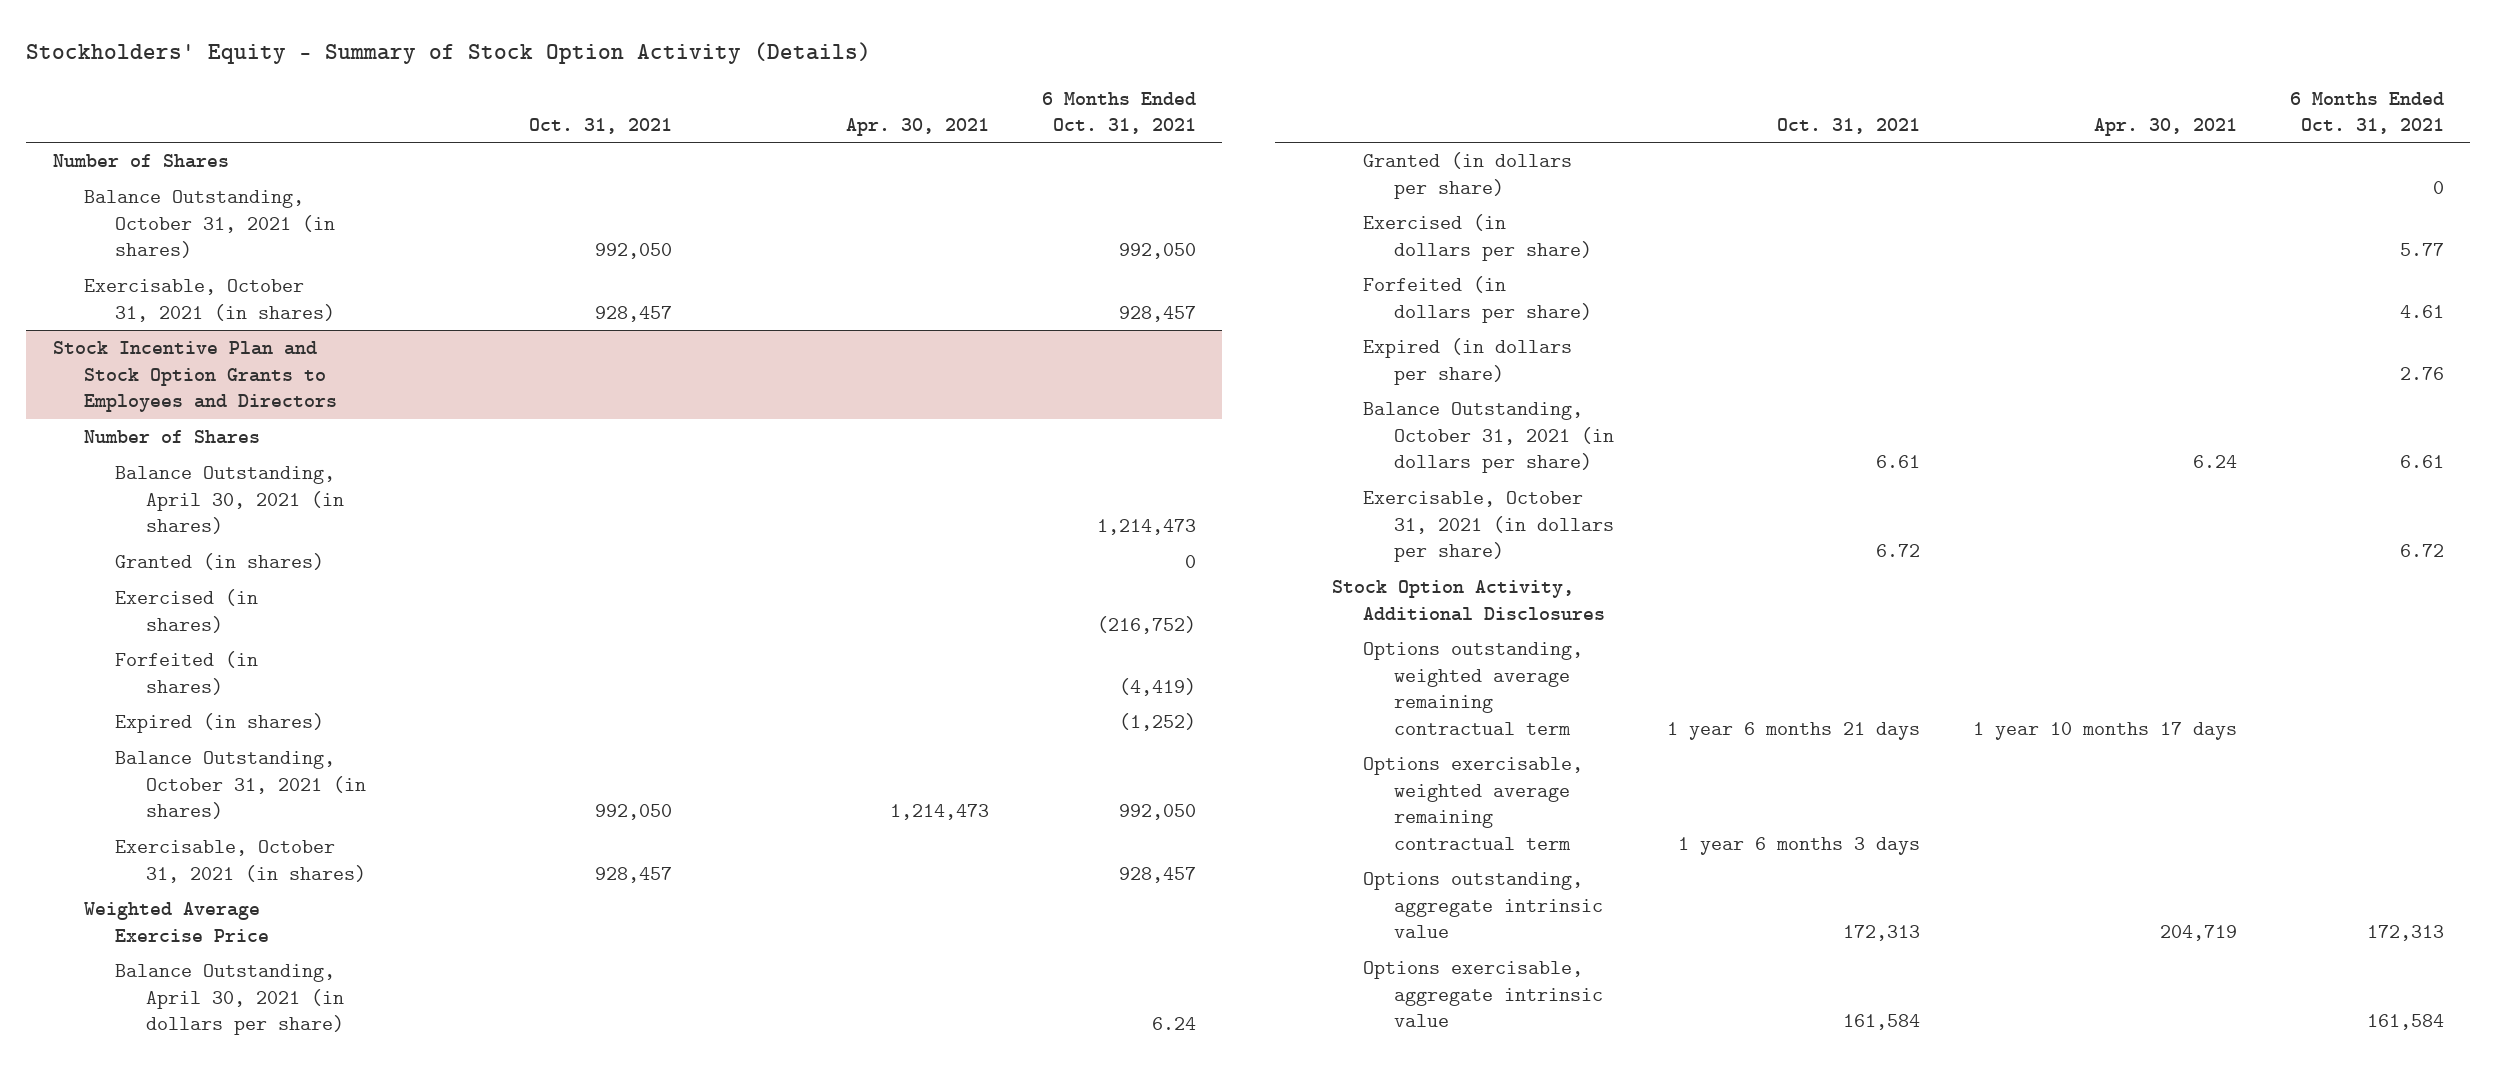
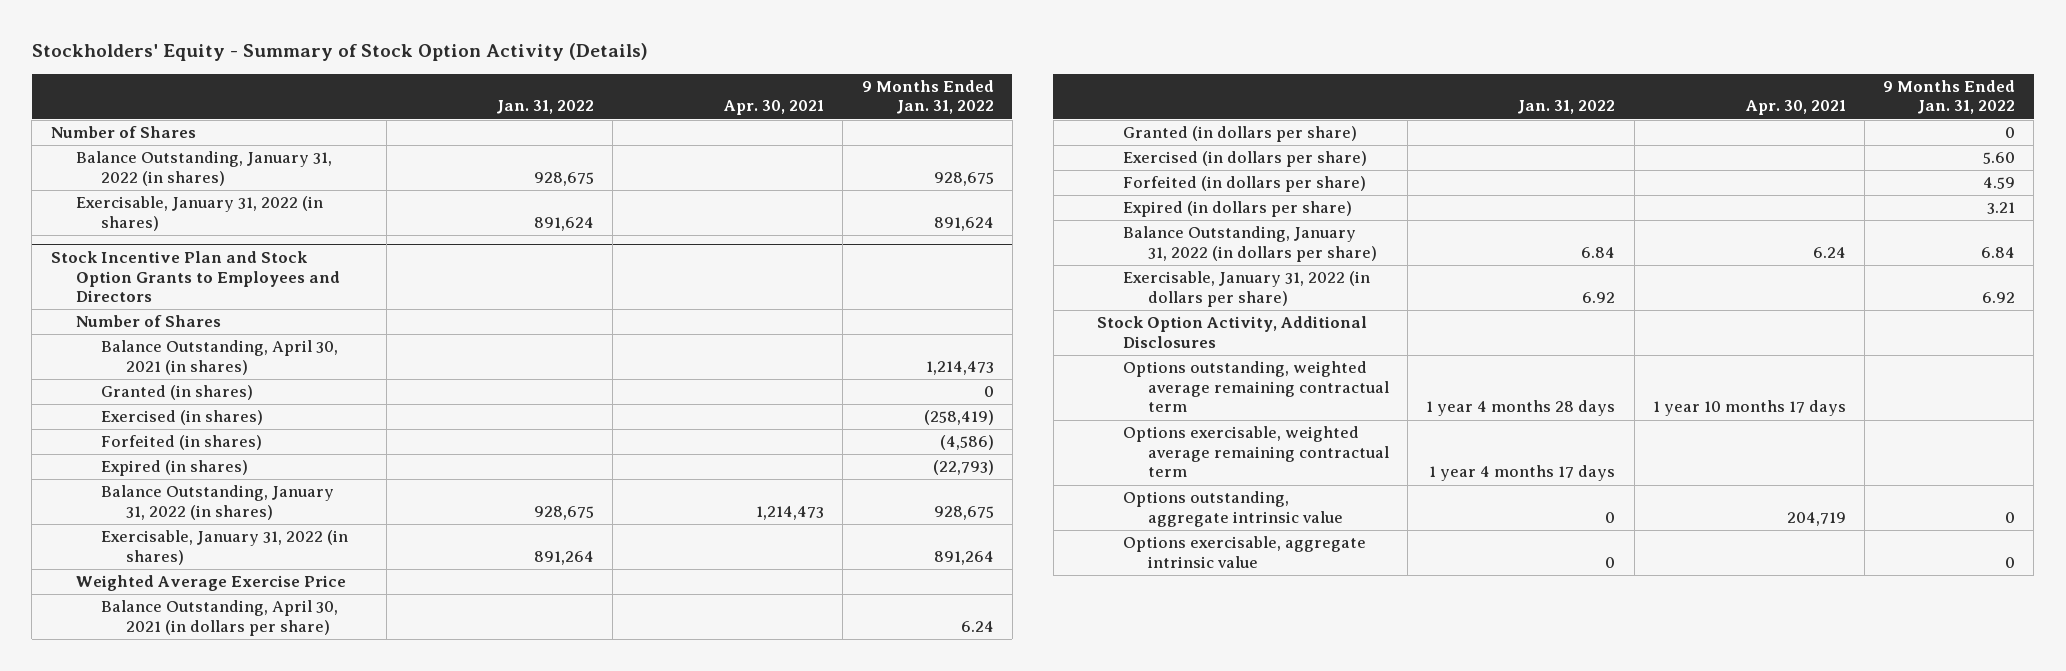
- | Oct. 31, 2021 | Apr. 30, 2021 | 6 Months Ended Oct. 31, 2021
+ | Jan. 31, 2022 | Apr. 30, 2021 | 9 Months Ended Jan. 31, 2022
- Balance Outstanding, October 31, 2021 (in shares) | 992,050 | | 992,050
- Exercisable, October 31, 2021 (in shares) | 928,457 | | 928,457
+ Balance Outstanding, January 31, 2022 (in shares) | 928,675 | | 928,675
+ Exercisable, January 31, 2022 (in shares) | 891,624 | | 891,624
@ Stock Incentive Plan and Stock Option Grants to Employees and Directors
- Balance Outstanding, October 31, 2021 (in shares) | 992,050 | 1,214,473 | 992,050
- Exercisable, October 31, 2021 (in shares) | 928,457 | | 928,457
+ Balance Outstanding, January 31, 2022 (in shares) | 928,675 | 1,214,473 | 928,675
+ Exercisable, January 31, 2022 (in shares) | 891,264 | | 891,264
- Balance Outstanding, October 31, 2021 (in dollars per share) | 6.61 | 6.24 | 6.61
- Exercisable, October 31, 2021 (in dollars per share) | 6.72 | | 6.72
+ Balance Outstanding, January 31, 2022 (in dollars per share) | 6.84 | 6.24 | 6.84
+ Exercisable, January 31, 2022 (in dollars per share) | 6.92 | | 6.92

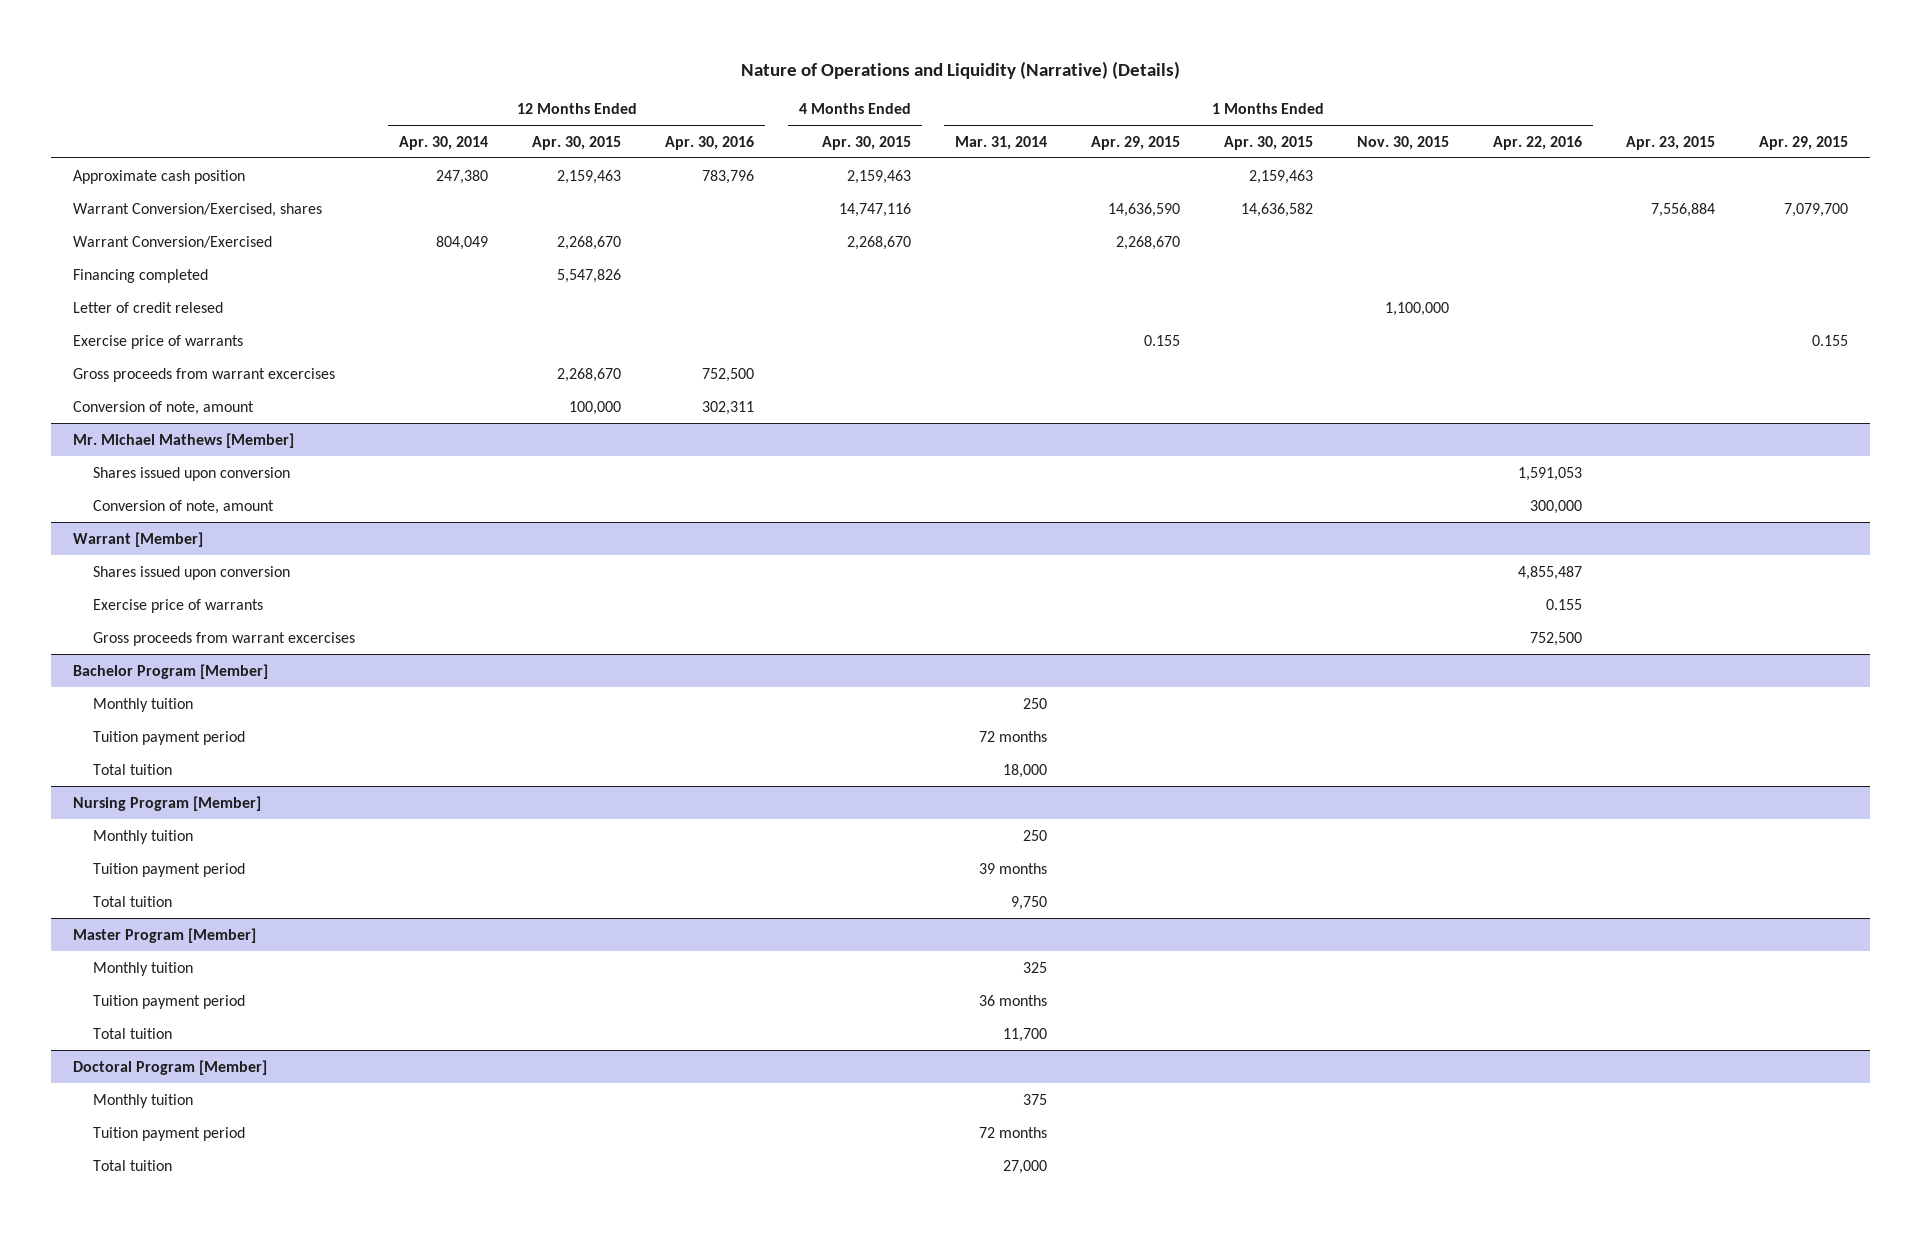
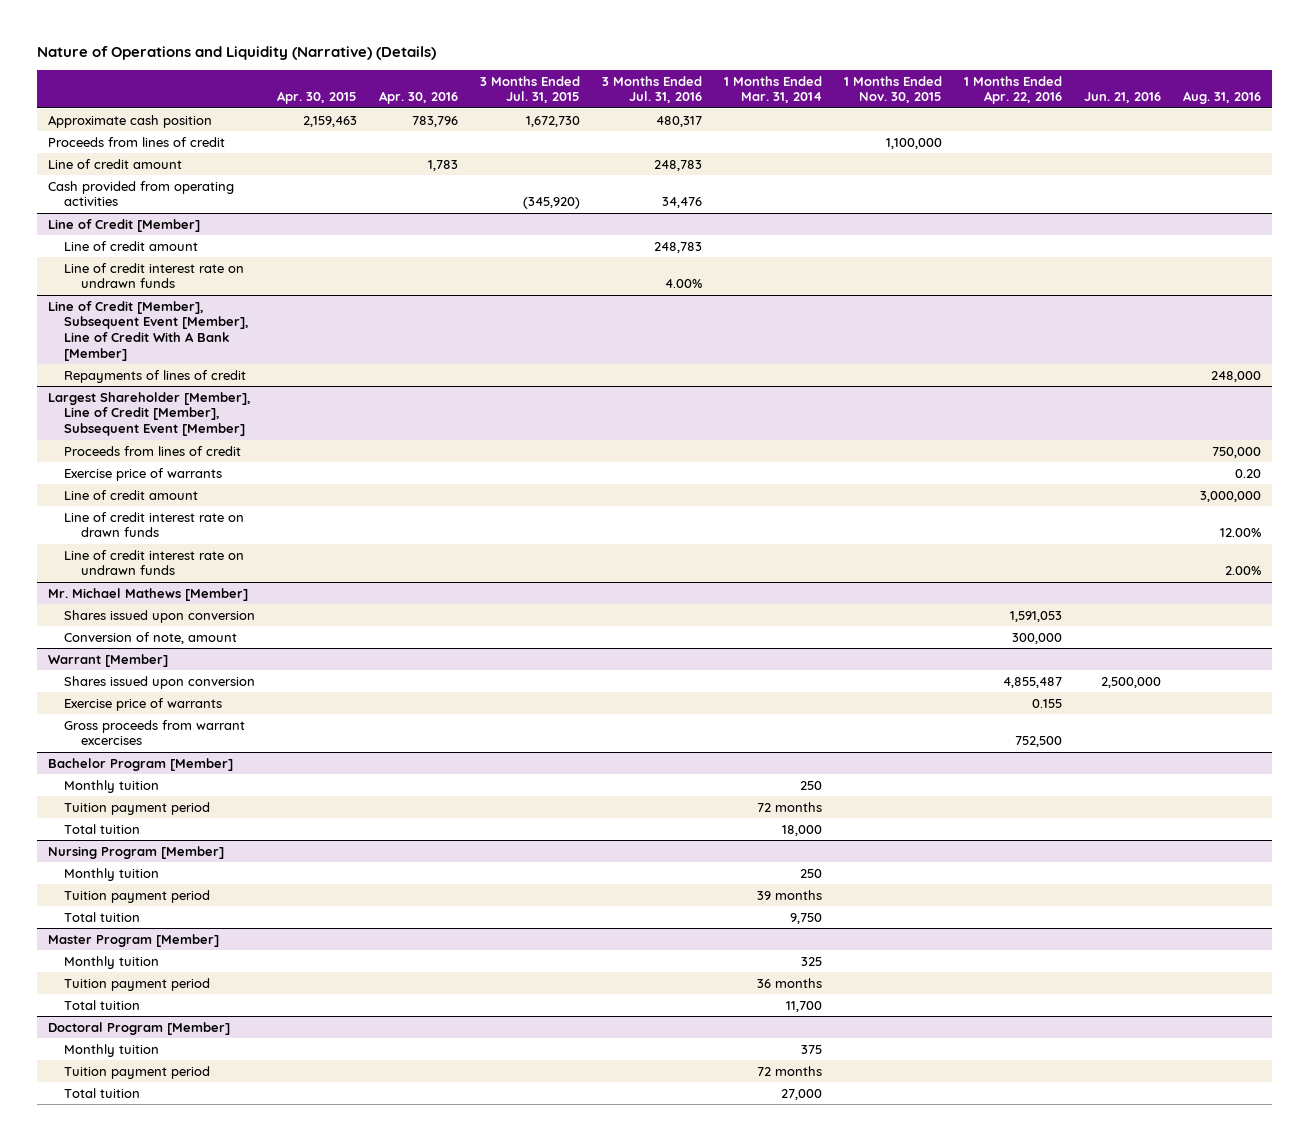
- | 12 Months Ended Apr. 30, 2014 | 12 Months Ended Apr. 30, 2015 | 12 Months Ended Apr. 30, 2016 | 4 Months Ended Apr. 30, 2015 | 1 Months Ended Mar. 31, 2014 | 1 Months Ended Apr. 29, 2015 | 1 Months Ended Apr. 30, 2015 | 1 Months Ended Nov. 30, 2015 | 1 Months Ended Apr. 22, 2016 | Apr. 23, 2015 | Apr. 29, 2015
+ | Apr. 30, 2015 | Apr. 30, 2016 | 3 Months Ended Jul. 31, 2015 | 3 Months Ended Jul. 31, 2016 | 1 Months Ended Mar. 31, 2014 | 1 Months Ended Nov. 30, 2015 | 1 Months Ended Apr. 22, 2016 | Jun. 21, 2016 | Aug. 31, 2016
- Warrant Conversion/Exercised, shares | | | | 14,747,116 | | 14,636,590 | 14,636,582 | | | 7,556,884 | 7,079,700
- Warrant Conversion/Exercised | 804,049 | 2,268,670 | | 2,268,670 | | 2,268,670 | | | | |
- Financing completed | | 5,547,826 | | | | | | | | |
- Letter of credit relesed | | | | | | | | 1,100,000 | | |
- Exercise price of warrants | | | | | | 0.155 | | | | | 0.155
- Gross proceeds from warrant excercises | | 2,268,670 | 752,500 | | | | | | | |
- Conversion of note, amount | | 100,000 | 302,311 | | | | | | | |
+ Proceeds from lines of credit | | | | | | 1,100,000 | | |
+ Line of credit amount | | 1,783 | | 248,783 | | | | |
+ Cash provided from operating activities | | | (345,920) | 34,476 | | | | |
+ Line of Credit [Member]
+ Line of credit amount | | | | 248,783 | | | | |
+ Line of credit interest rate on undrawn funds | | | | 4.00% | | | | |
+ Line of Credit [Member], Subsequent Event [Member], Line of Credit With A Bank [Member]
+ Repayments of lines of credit | | | | | | | | | 248,000
+ Largest Shareholder [Member], Line of Credit [Member], Subsequent Event [Member]
+ Proceeds from lines of credit | | | | | | | | | 750,000
+ Exercise price of warrants | | | | | | | | | 0.20
+ Line of credit amount | | | | | | | | | 3,000,000
+ Line of credit interest rate on drawn funds | | | | | | | | | 12.00%
+ Line of credit interest rate on undrawn funds | | | | | | | | | 2.00%

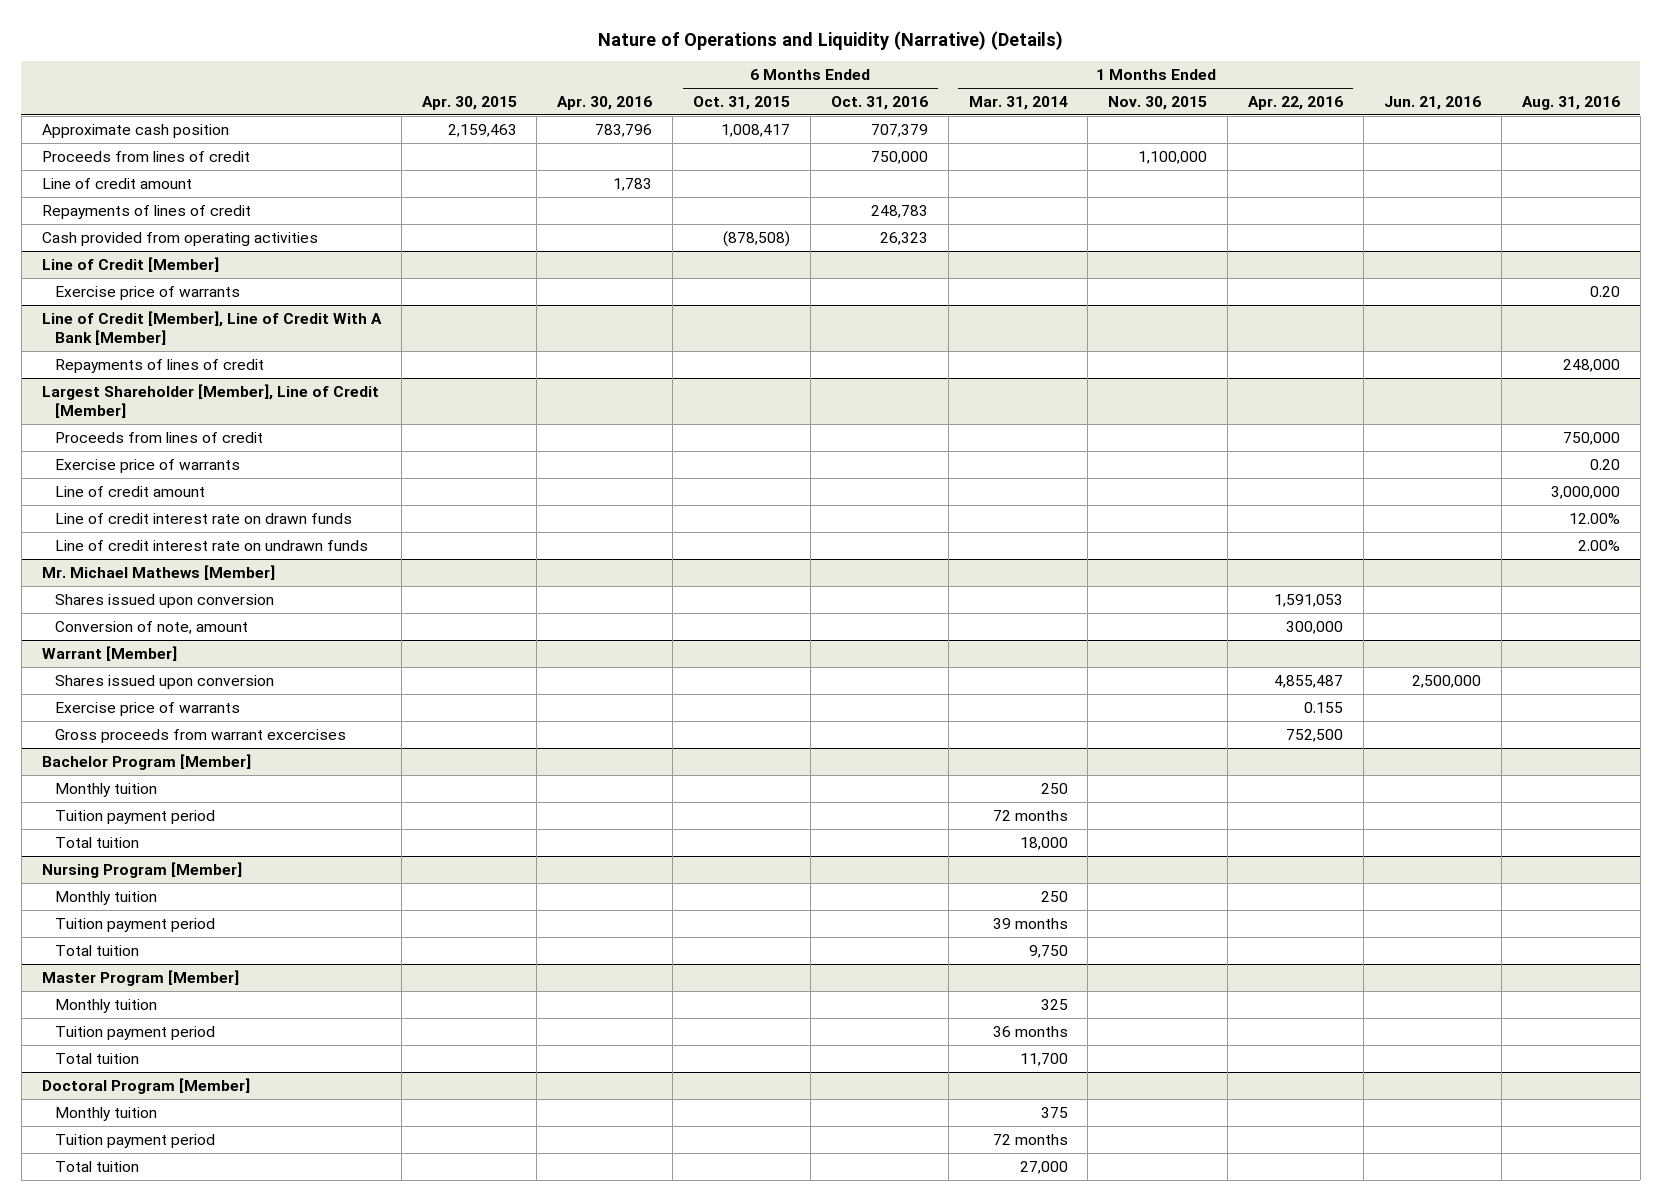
- | Apr. 30, 2015 | Apr. 30, 2016 | 3 Months Ended Jul. 31, 2015 | 3 Months Ended Jul. 31, 2016 | 1 Months Ended Mar. 31, 2014 | 1 Months Ended Nov. 30, 2015 | 1 Months Ended Apr. 22, 2016 | Jun. 21, 2016 | Aug. 31, 2016
+ | Apr. 30, 2015 | Apr. 30, 2016 | 6 Months Ended Oct. 31, 2015 | 6 Months Ended Oct. 31, 2016 | 1 Months Ended Mar. 31, 2014 | 1 Months Ended Nov. 30, 2015 | 1 Months Ended Apr. 22, 2016 | Jun. 21, 2016 | Aug. 31, 2016
+ Repayments of lines of credit | | | | 248,783 | | | | |
@ Line of Credit [Member]
- Line of credit amount | | | | 248,783 | | | | |
- Line of credit interest rate on undrawn funds | | | | 4.00% | | | | |
- Line of Credit [Member], Subsequent Event [Member], Line of Credit With A Bank [Member]
@ Line of Credit [Member]
+ Exercise price of warrants | | | | | | | | | 0.20
+ Line of Credit [Member], Line of Credit With A Bank [Member]
- Largest Shareholder [Member], Line of Credit [Member], Subsequent Event [Member]
+ Largest Shareholder [Member], Line of Credit [Member]

